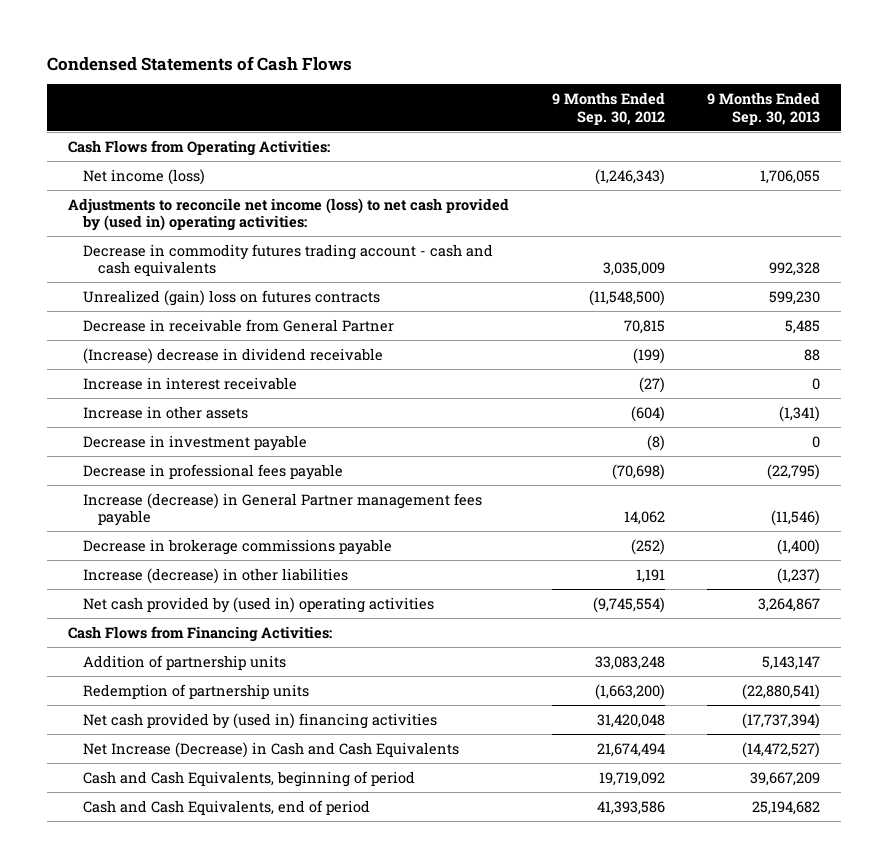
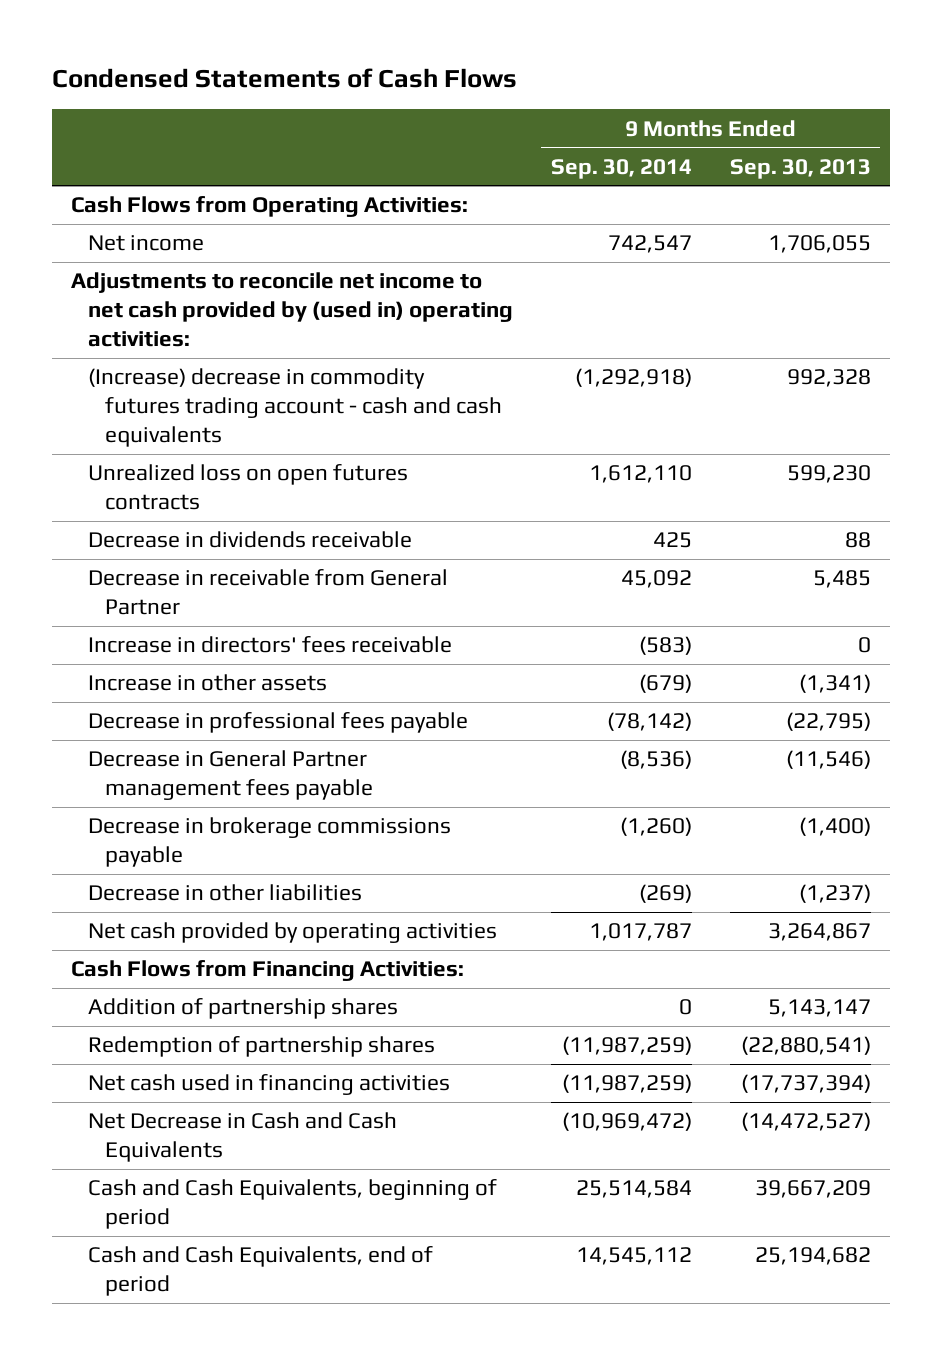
- | 9 Months Ended Sep. 30, 2012 | 9 Months Ended Sep. 30, 2013
+ | 9 Months Ended Sep. 30, 2014 | 9 Months Ended Sep. 30, 2013
- Net income (loss) | (1,246,343) | 1,706,055
- Adjustments to reconcile net income (loss) to net cash provided by (used in) operating activities:
- Decrease in commodity futures trading account - cash and cash equivalents | 3,035,009 | 992,328
- Unrealized (gain) loss on futures contracts | (11,548,500) | 599,230
+ Net income | 742,547 | 1,706,055
+ Adjustments to reconcile net income to net cash provided by (used in) operating activities:
+ (Increase) decrease in commodity futures trading account - cash and cash equivalents | (1,292,918) | 992,328
+ Unrealized loss on open futures contracts | 1,612,110 | 599,230
+ Decrease in dividends receivable | 425 | 88
- (Increase) decrease in dividend receivable | (199) | 88
- Increase in interest receivable | (27) | 0
+ Increase in directors' fees receivable | (583) | 0
- Decrease in investment payable | (8) | 0
- Increase (decrease) in General Partner management fees payable | 14,062 | (11,546)
+ Decrease in General Partner management fees payable | (8,536) | (11,546)
- Increase (decrease) in other liabilities | 1,191 | (1,237)
- Net cash provided by (used in) operating activities | (9,745,554) | 3,264,867
+ Decrease in other liabilities | (269) | (1,237)
+ Net cash provided by operating activities | 1,017,787 | 3,264,867
- Addition of partnership units | 33,083,248 | 5,143,147
- Redemption of partnership units | (1,663,200) | (22,880,541)
- Net cash provided by (used in) financing activities | 31,420,048 | (17,737,394)
- Net Increase (Decrease) in Cash and Cash Equivalents | 21,674,494 | (14,472,527)
+ Addition of partnership shares | 0 | 5,143,147
+ Redemption of partnership shares | (11,987,259) | (22,880,541)
+ Net cash used in financing activities | (11,987,259) | (17,737,394)
+ Net Decrease in Cash and Cash Equivalents | (10,969,472) | (14,472,527)

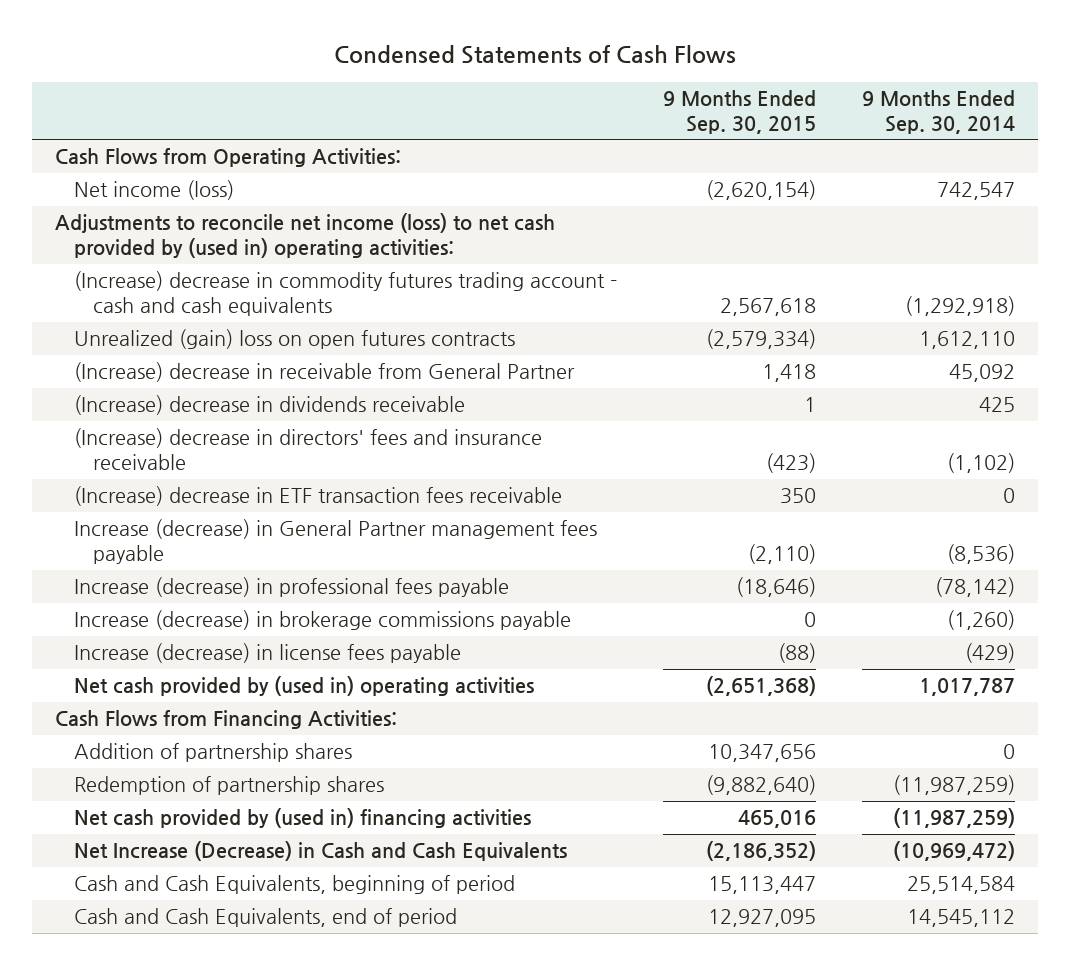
- | 9 Months Ended Sep. 30, 2014 | 9 Months Ended Sep. 30, 2013
+ | 9 Months Ended Sep. 30, 2015 | 9 Months Ended Sep. 30, 2014
- Net income | 742,547 | 1,706,055
- Adjustments to reconcile net income to net cash provided by (used in) operating activities:
+ Net income (loss) | (2,620,154) | 742,547
+ Adjustments to reconcile net income (loss) to net cash provided by (used in) operating activities:
- Unrealized loss on open futures contracts | 1,612,110 | 599,230
- Decrease in dividends receivable | 425 | 88
- Decrease in receivable from General Partner | 45,092 | 5,485
- Increase in directors' fees receivable | (583) | 0
- Increase in other assets | (679) | (1,341)
- Decrease in professional fees payable | (78,142) | (22,795)
- Decrease in General Partner management fees payable | (8,536) | (11,546)
- Decrease in brokerage commissions payable | (1,260) | (1,400)
- Decrease in other liabilities | (269) | (1,237)
- Net cash provided by operating activities | 1,017,787 | 3,264,867
+ Unrealized (gain) loss on open futures contracts | (2,579,334) | 1,612,110
+ (Increase) decrease in receivable from General Partner | 1,418 | 45,092
+ (Increase) decrease in dividends receivable | 1 | 425
+ (Increase) decrease in directors' fees and insurance receivable | (423) | (1,102)
+ (Increase) decrease in ETF transaction fees receivable | 350 | 0
+ Increase (decrease) in General Partner management fees payable | (2,110) | (8,536)
+ Increase (decrease) in professional fees payable | (18,646) | (78,142)
+ Increase (decrease) in brokerage commissions payable | 0 | (1,260)
+ Increase (decrease) in license fees payable | (88) | (429)
+ Net cash provided by (used in) operating activities | (2,651,368) | 1,017,787
- Net cash used in financing activities | (11,987,259) | (17,737,394)
- Net Decrease in Cash and Cash Equivalents | (10,969,472) | (14,472,527)
+ Net cash provided by (used in) financing activities | 465,016 | (11,987,259)
+ Net Increase (Decrease) in Cash and Cash Equivalents | (2,186,352) | (10,969,472)

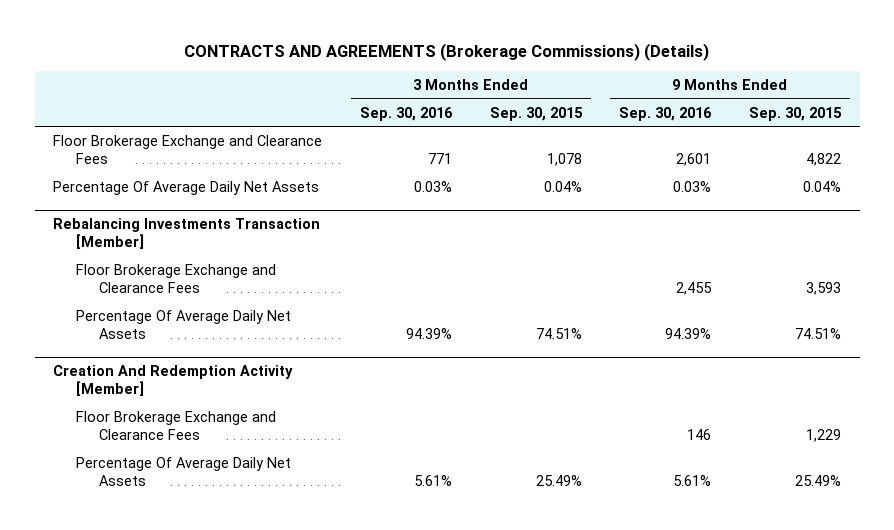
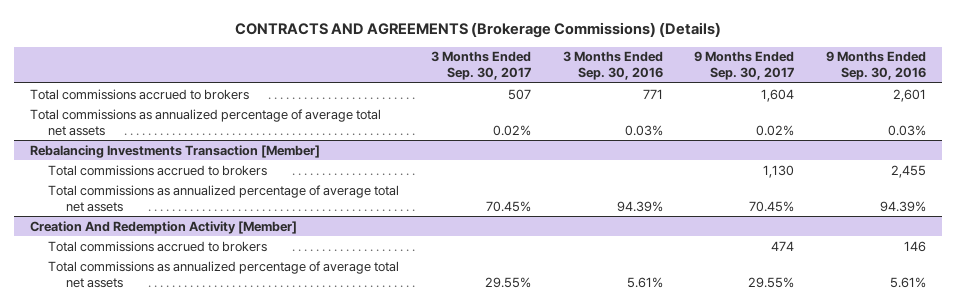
- | 3 Months Ended Sep. 30, 2016 | 3 Months Ended Sep. 30, 2015 | 9 Months Ended Sep. 30, 2016 | 9 Months Ended Sep. 30, 2015
+ | 3 Months Ended Sep. 30, 2017 | 3 Months Ended Sep. 30, 2016 | 9 Months Ended Sep. 30, 2017 | 9 Months Ended Sep. 30, 2016
- Floor Brokerage Exchange and Clearance Fees | 771 | 1,078 | 2,601 | 4,822
- Percentage Of Average Daily Net Assets | 0.03% | 0.04% | 0.03% | 0.04%
+ Total commissions accrued to brokers | 507 | 771 | 1,604 | 2,601
+ Total commissions as annualized percentage of average total net assets | 0.02% | 0.03% | 0.02% | 0.03%
@ Rebalancing Investments Transaction [Member]
- Floor Brokerage Exchange and Clearance Fees | | | 2,455 | 3,593
- Percentage Of Average Daily Net Assets | 94.39% | 74.51% | 94.39% | 74.51%
+ Total commissions accrued to brokers | | | 1,130 | 2,455
+ Total commissions as annualized percentage of average total net assets | 70.45% | 94.39% | 70.45% | 94.39%
@ Creation And Redemption Activity [Member]
- Floor Brokerage Exchange and Clearance Fees | | | 146 | 1,229
- Percentage Of Average Daily Net Assets | 5.61% | 25.49% | 5.61% | 25.49%
+ Total commissions accrued to brokers | | | 474 | 146
+ Total commissions as annualized percentage of average total net assets | 29.55% | 5.61% | 29.55% | 5.61%

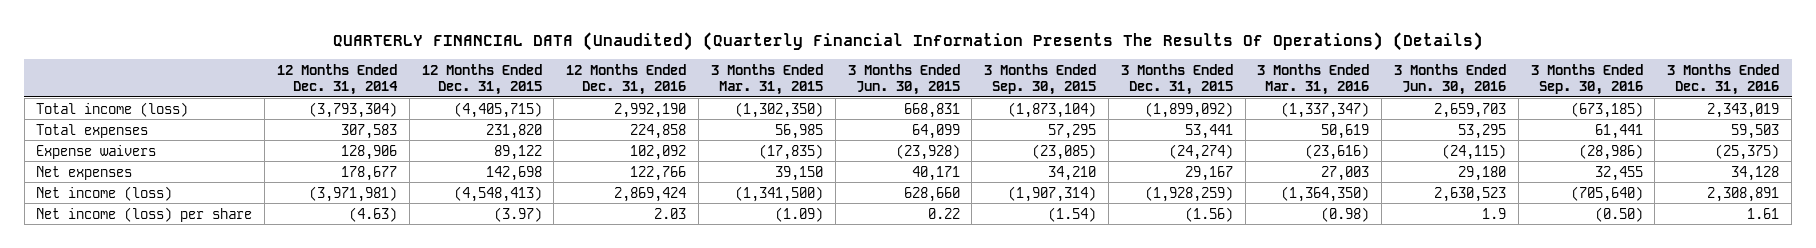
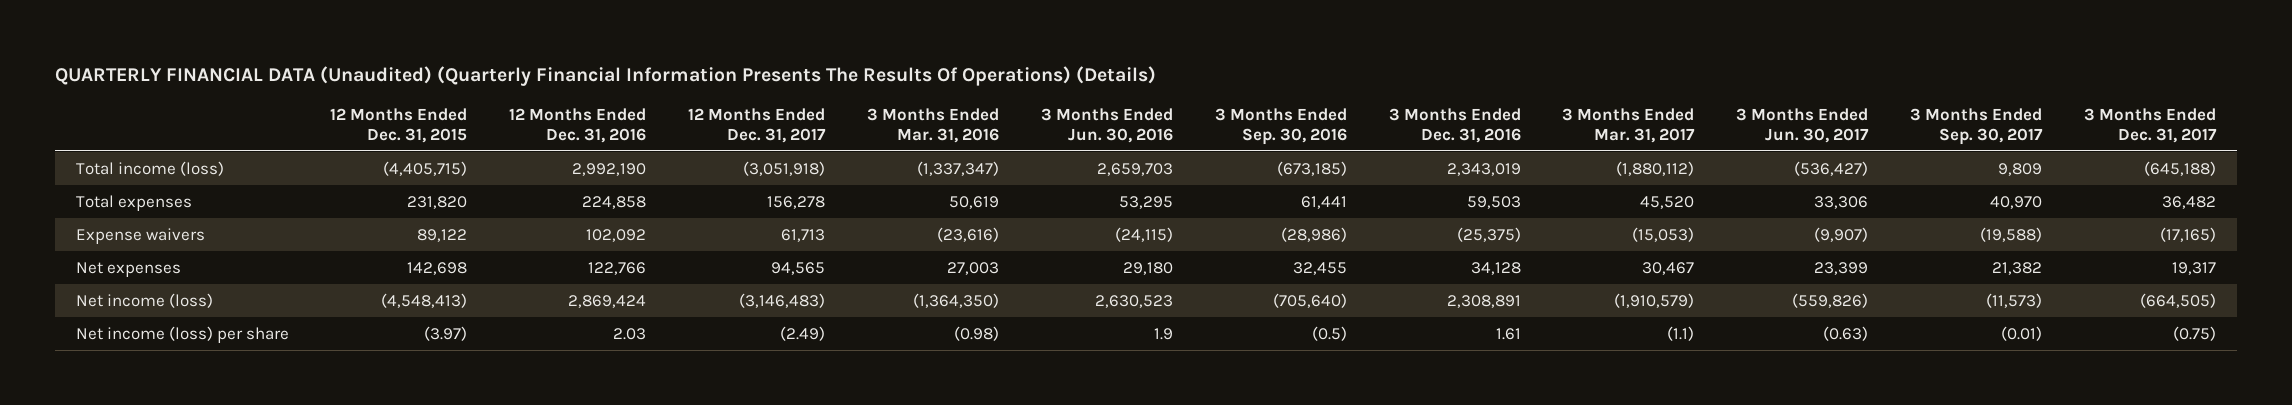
- | 12 Months Ended Dec. 31, 2014 | 12 Months Ended Dec. 31, 2015 | 12 Months Ended Dec. 31, 2016 | 3 Months Ended Mar. 31, 2015 | 3 Months Ended Jun. 30, 2015 | 3 Months Ended Sep. 30, 2015 | 3 Months Ended Dec. 31, 2015 | 3 Months Ended Mar. 31, 2016 | 3 Months Ended Jun. 30, 2016 | 3 Months Ended Sep. 30, 2016 | 3 Months Ended Dec. 31, 2016
+ | 12 Months Ended Dec. 31, 2015 | 12 Months Ended Dec. 31, 2016 | 12 Months Ended Dec. 31, 2017 | 3 Months Ended Mar. 31, 2016 | 3 Months Ended Jun. 30, 2016 | 3 Months Ended Sep. 30, 2016 | 3 Months Ended Dec. 31, 2016 | 3 Months Ended Mar. 31, 2017 | 3 Months Ended Jun. 30, 2017 | 3 Months Ended Sep. 30, 2017 | 3 Months Ended Dec. 31, 2017
- Net income (loss) per share | (4.63) | (3.97) | 2.03 | (1.09) | 0.22 | (1.54) | (1.56) | (0.98) | 1.9 | (0.50) | 1.61
+ Net income (loss) per share | (3.97) | 2.03 | (2.49) | (0.98) | 1.9 | (0.5) | 1.61 | (1.1) | (0.63) | (0.01) | (0.75)

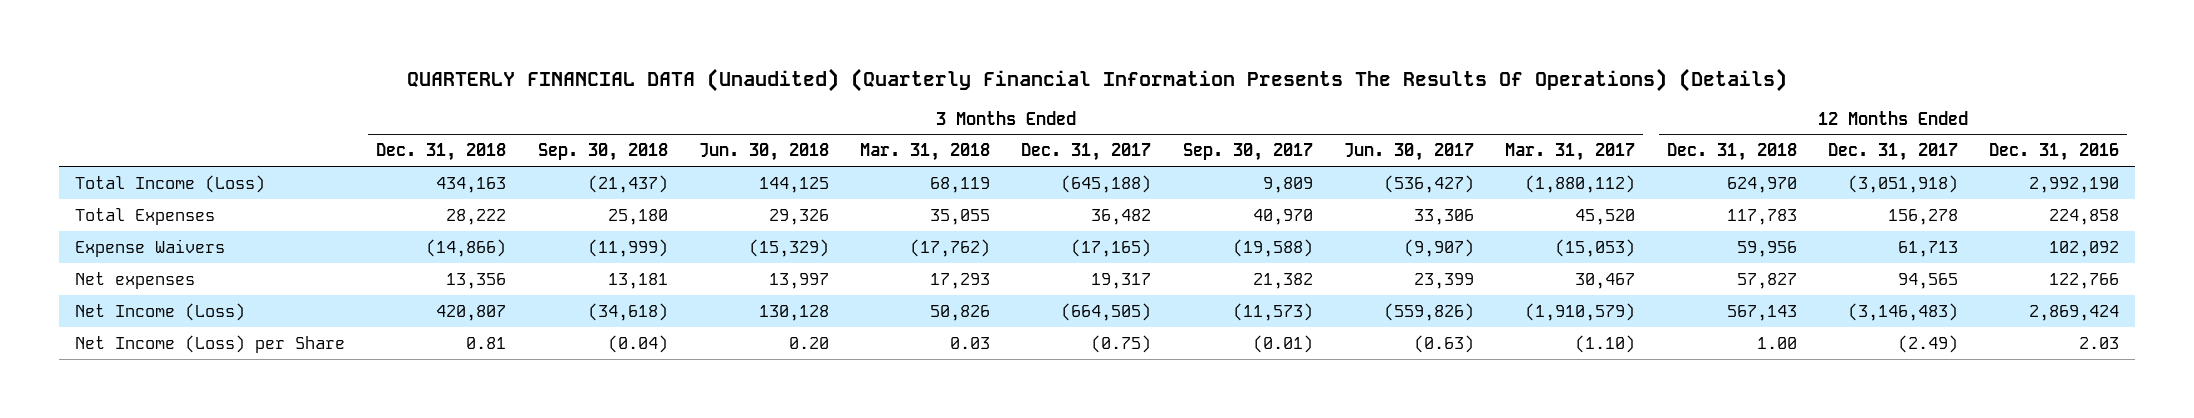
- | 12 Months Ended Dec. 31, 2015 | 12 Months Ended Dec. 31, 2016 | 12 Months Ended Dec. 31, 2017 | 3 Months Ended Mar. 31, 2016 | 3 Months Ended Jun. 30, 2016 | 3 Months Ended Sep. 30, 2016 | 3 Months Ended Dec. 31, 2016 | 3 Months Ended Mar. 31, 2017 | 3 Months Ended Jun. 30, 2017 | 3 Months Ended Sep. 30, 2017 | 3 Months Ended Dec. 31, 2017
+ | 3 Months Ended Dec. 31, 2018 | 3 Months Ended Sep. 30, 2018 | 3 Months Ended Jun. 30, 2018 | 3 Months Ended Mar. 31, 2018 | 3 Months Ended Dec. 31, 2017 | 3 Months Ended Sep. 30, 2017 | 3 Months Ended Jun. 30, 2017 | 3 Months Ended Mar. 31, 2017 | 12 Months Ended Dec. 31, 2018 | 12 Months Ended Dec. 31, 2017 | 12 Months Ended Dec. 31, 2016
- Total income (loss) | (4,405,715) | 2,992,190 | (3,051,918) | (1,337,347) | 2,659,703 | (673,185) | 2,343,019 | (1,880,112) | (536,427) | 9,809 | (645,188)
- Total expenses | 231,820 | 224,858 | 156,278 | 50,619 | 53,295 | 61,441 | 59,503 | 45,520 | 33,306 | 40,970 | 36,482
- Expense waivers | 89,122 | 102,092 | 61,713 | (23,616) | (24,115) | (28,986) | (25,375) | (15,053) | (9,907) | (19,588) | (17,165)
+ Total Income (Loss) | 434,163 | (21,437) | 144,125 | 68,119 | (645,188) | 9,809 | (536,427) | (1,880,112) | 624,970 | (3,051,918) | 2,992,190
+ Total Expenses | 28,222 | 25,180 | 29,326 | 35,055 | 36,482 | 40,970 | 33,306 | 45,520 | 117,783 | 156,278 | 224,858
+ Expense Waivers | (14,866) | (11,999) | (15,329) | (17,762) | (17,165) | (19,588) | (9,907) | (15,053) | 59,956 | 61,713 | 102,092
- Net income (loss) | (4,548,413) | 2,869,424 | (3,146,483) | (1,364,350) | 2,630,523 | (705,640) | 2,308,891 | (1,910,579) | (559,826) | (11,573) | (664,505)
- Net income (loss) per share | (3.97) | 2.03 | (2.49) | (0.98) | 1.9 | (0.5) | 1.61 | (1.1) | (0.63) | (0.01) | (0.75)
+ Net Income (Loss) | 420,807 | (34,618) | 130,128 | 50,826 | (664,505) | (11,573) | (559,826) | (1,910,579) | 567,143 | (3,146,483) | 2,869,424
+ Net Income (Loss) per Share | 0.81 | (0.04) | 0.20 | 0.03 | (0.75) | (0.01) | (0.63) | (1.10) | 1.00 | (2.49) | 2.03

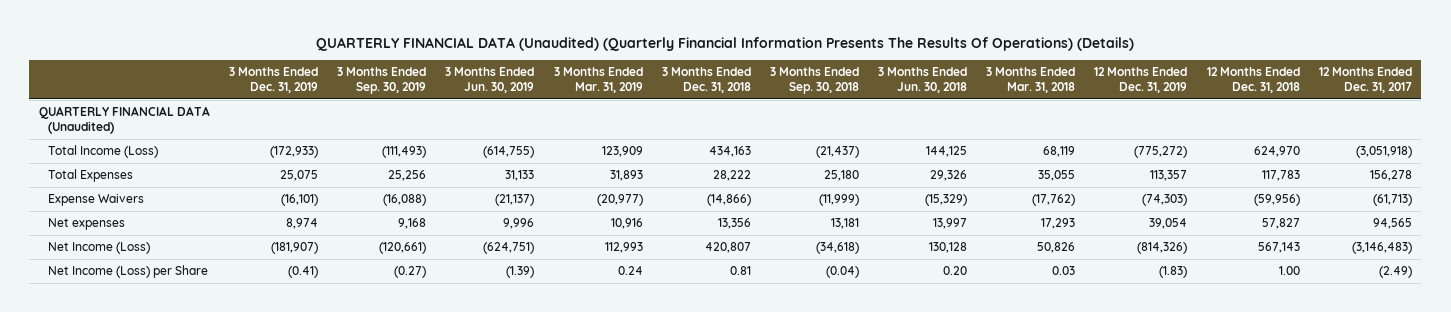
- | 3 Months Ended Dec. 31, 2018 | 3 Months Ended Sep. 30, 2018 | 3 Months Ended Jun. 30, 2018 | 3 Months Ended Mar. 31, 2018 | 3 Months Ended Dec. 31, 2017 | 3 Months Ended Sep. 30, 2017 | 3 Months Ended Jun. 30, 2017 | 3 Months Ended Mar. 31, 2017 | 12 Months Ended Dec. 31, 2018 | 12 Months Ended Dec. 31, 2017 | 12 Months Ended Dec. 31, 2016
+ | 3 Months Ended Dec. 31, 2019 | 3 Months Ended Sep. 30, 2019 | 3 Months Ended Jun. 30, 2019 | 3 Months Ended Mar. 31, 2019 | 3 Months Ended Dec. 31, 2018 | 3 Months Ended Sep. 30, 2018 | 3 Months Ended Jun. 30, 2018 | 3 Months Ended Mar. 31, 2018 | 12 Months Ended Dec. 31, 2019 | 12 Months Ended Dec. 31, 2018 | 12 Months Ended Dec. 31, 2017
+ QUARTERLY FINANCIAL DATA (Unaudited)
- Expense Waivers | (14,866) | (11,999) | (15,329) | (17,762) | (17,165) | (19,588) | (9,907) | (15,053) | 59,956 | 61,713 | 102,092
+ Expense Waivers | (16,101) | (16,088) | (21,137) | (20,977) | (14,866) | (11,999) | (15,329) | (17,762) | (74,303) | (59,956) | (61,713)

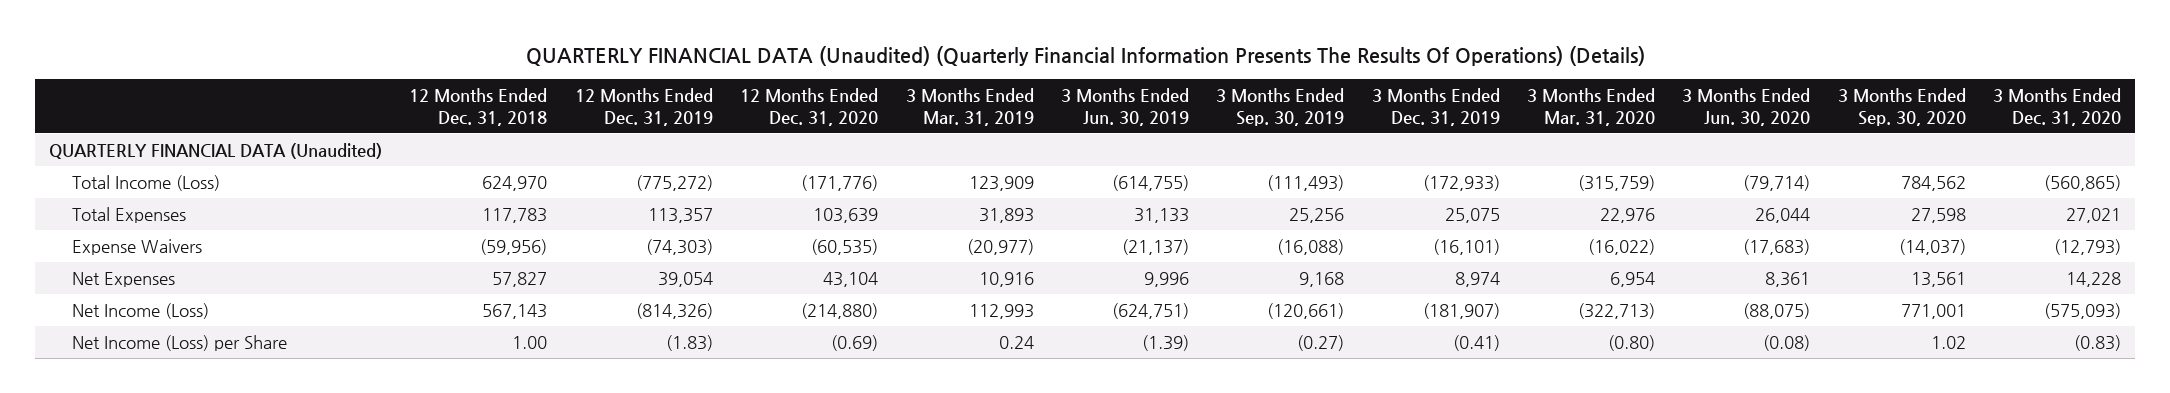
- | 3 Months Ended Dec. 31, 2019 | 3 Months Ended Sep. 30, 2019 | 3 Months Ended Jun. 30, 2019 | 3 Months Ended Mar. 31, 2019 | 3 Months Ended Dec. 31, 2018 | 3 Months Ended Sep. 30, 2018 | 3 Months Ended Jun. 30, 2018 | 3 Months Ended Mar. 31, 2018 | 12 Months Ended Dec. 31, 2019 | 12 Months Ended Dec. 31, 2018 | 12 Months Ended Dec. 31, 2017
+ | 12 Months Ended Dec. 31, 2018 | 12 Months Ended Dec. 31, 2019 | 12 Months Ended Dec. 31, 2020 | 3 Months Ended Mar. 31, 2019 | 3 Months Ended Jun. 30, 2019 | 3 Months Ended Sep. 30, 2019 | 3 Months Ended Dec. 31, 2019 | 3 Months Ended Mar. 31, 2020 | 3 Months Ended Jun. 30, 2020 | 3 Months Ended Sep. 30, 2020 | 3 Months Ended Dec. 31, 2020
- Net expenses | 8,974 | 9,168 | 9,996 | 10,916 | 13,356 | 13,181 | 13,997 | 17,293 | 39,054 | 57,827 | 94,565
+ Net Expenses | 57,827 | 39,054 | 43,104 | 10,916 | 9,996 | 9,168 | 8,974 | 6,954 | 8,361 | 13,561 | 14,228

